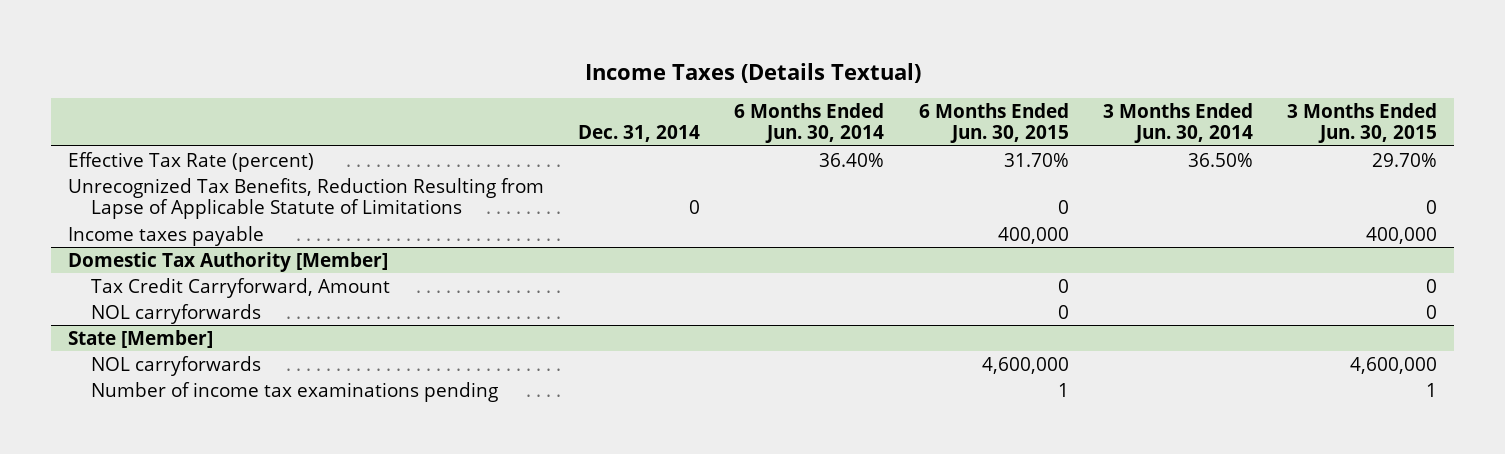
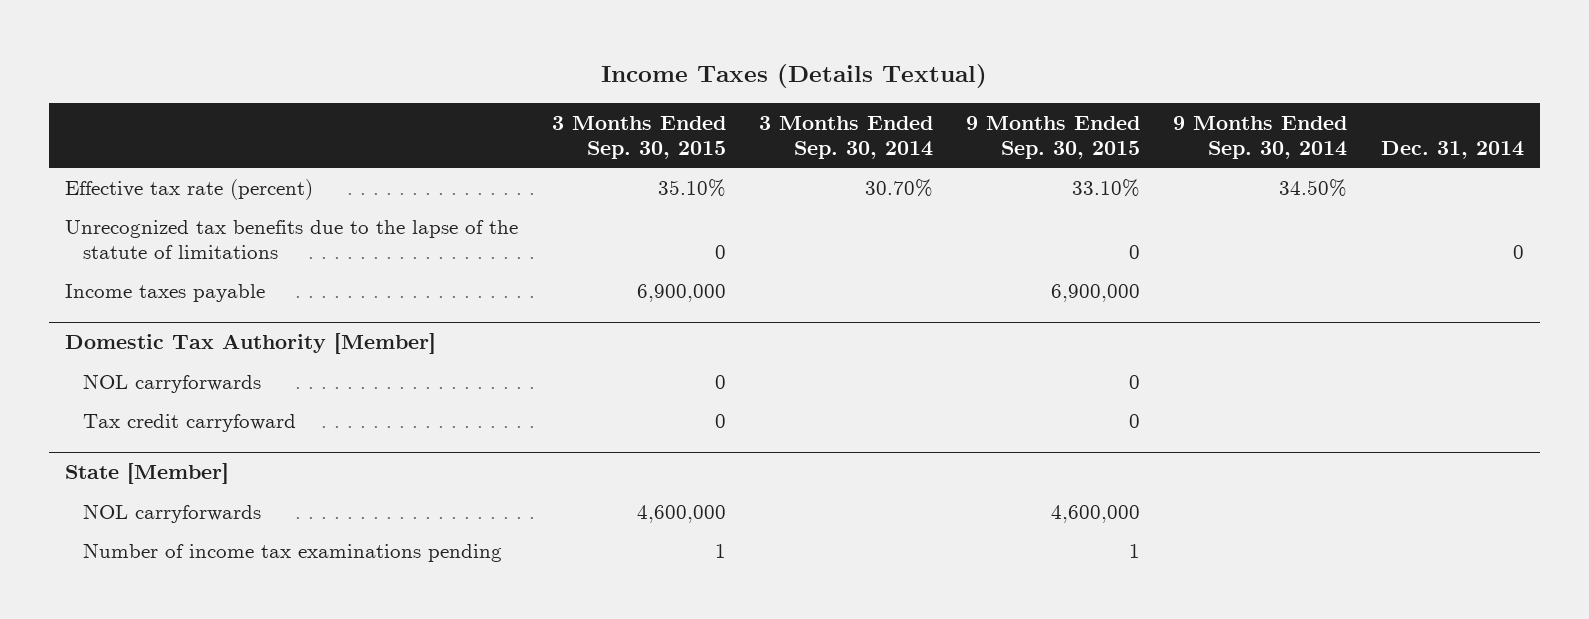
- | Dec. 31, 2014 | 6 Months Ended Jun. 30, 2014 | 6 Months Ended Jun. 30, 2015 | 3 Months Ended Jun. 30, 2014 | 3 Months Ended Jun. 30, 2015
+ | 3 Months Ended Sep. 30, 2015 | 3 Months Ended Sep. 30, 2014 | 9 Months Ended Sep. 30, 2015 | 9 Months Ended Sep. 30, 2014 | Dec. 31, 2014
- Effective Tax Rate (percent) | | 36.40% | 31.70% | 36.50% | 29.70%
- Unrecognized Tax Benefits, Reduction Resulting from Lapse of Applicable Statute of Limitations | 0 | | 0 | | 0
+ Effective tax rate (percent) | 35.10% | 30.70% | 33.10% | 34.50% |
+ Unrecognized tax benefits due to the lapse of the statute of limitations | 0 | | 0 | | 0
@ Domestic Tax Authority [Member]
- Tax Credit Carryforward, Amount | | | 0 | | 0
+ Tax credit carryfoward | 0 | | 0 | |

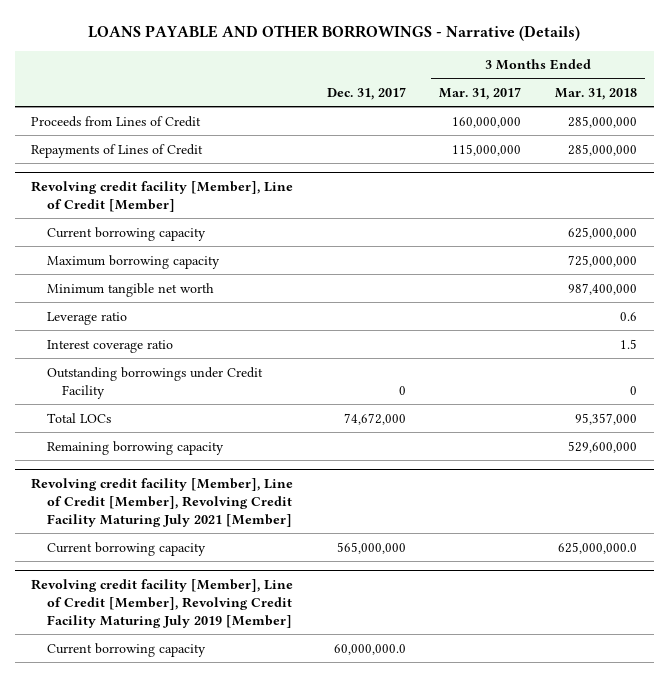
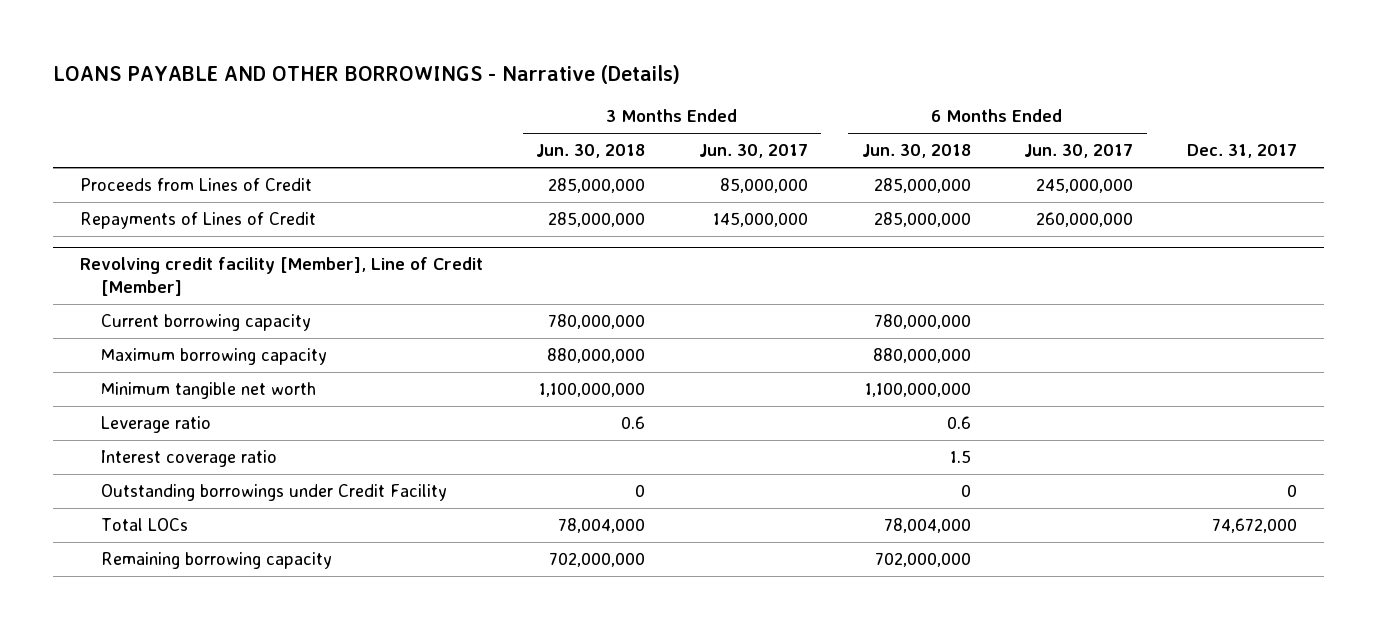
- | Dec. 31, 2017 | 3 Months Ended Mar. 31, 2017 | 3 Months Ended Mar. 31, 2018
+ | 3 Months Ended Jun. 30, 2018 | 3 Months Ended Jun. 30, 2017 | 6 Months Ended Jun. 30, 2018 | 6 Months Ended Jun. 30, 2017 | Dec. 31, 2017
- Revolving credit facility [Member], Line of Credit [Member], Revolving Credit Facility Maturing July 2021 [Member]
- Current borrowing capacity | 565,000,000 | | 625,000,000.0
- Revolving credit facility [Member], Line of Credit [Member], Revolving Credit Facility Maturing July 2019 [Member]
- Current borrowing capacity | 60,000,000.0 | |

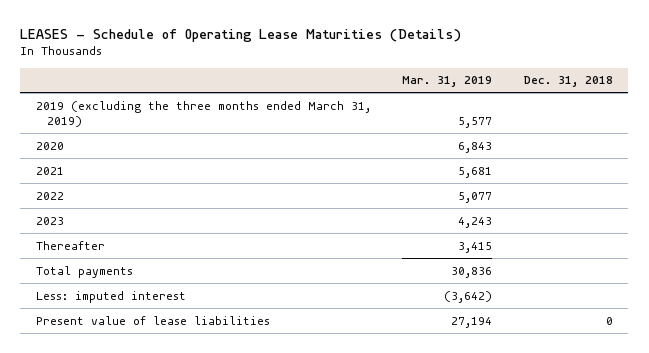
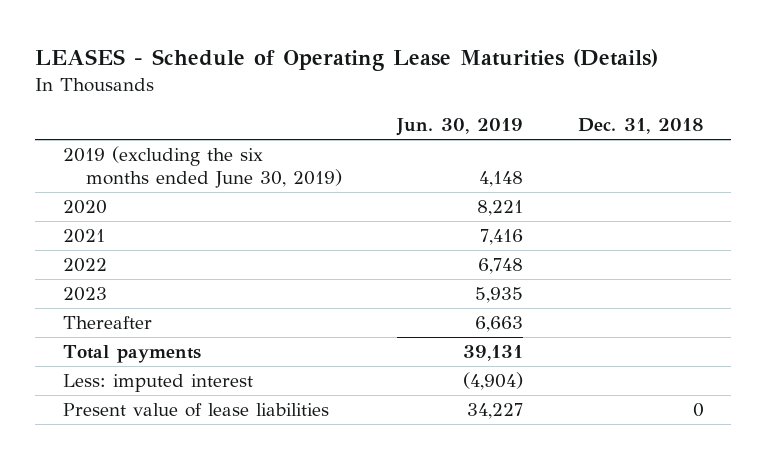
- | Mar. 31, 2019 | Dec. 31, 2018
+ | Jun. 30, 2019 | Dec. 31, 2018
- 2019 (excluding the three months ended March 31, 2019) | 5,577 |
+ 2019 (excluding the six months ended June 30, 2019) | 4,148 |

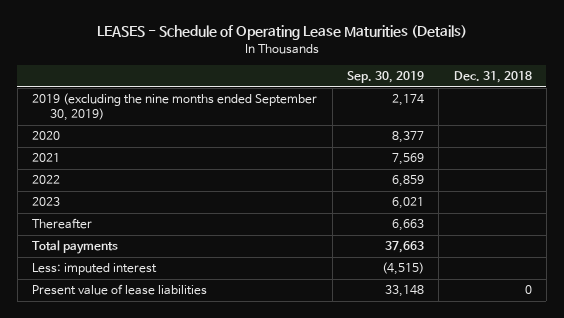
- | Jun. 30, 2019 | Dec. 31, 2018
+ | Sep. 30, 2019 | Dec. 31, 2018
- 2019 (excluding the six months ended June 30, 2019) | 4,148 |
+ 2019 (excluding the nine months ended September 30, 2019) | 2,174 |

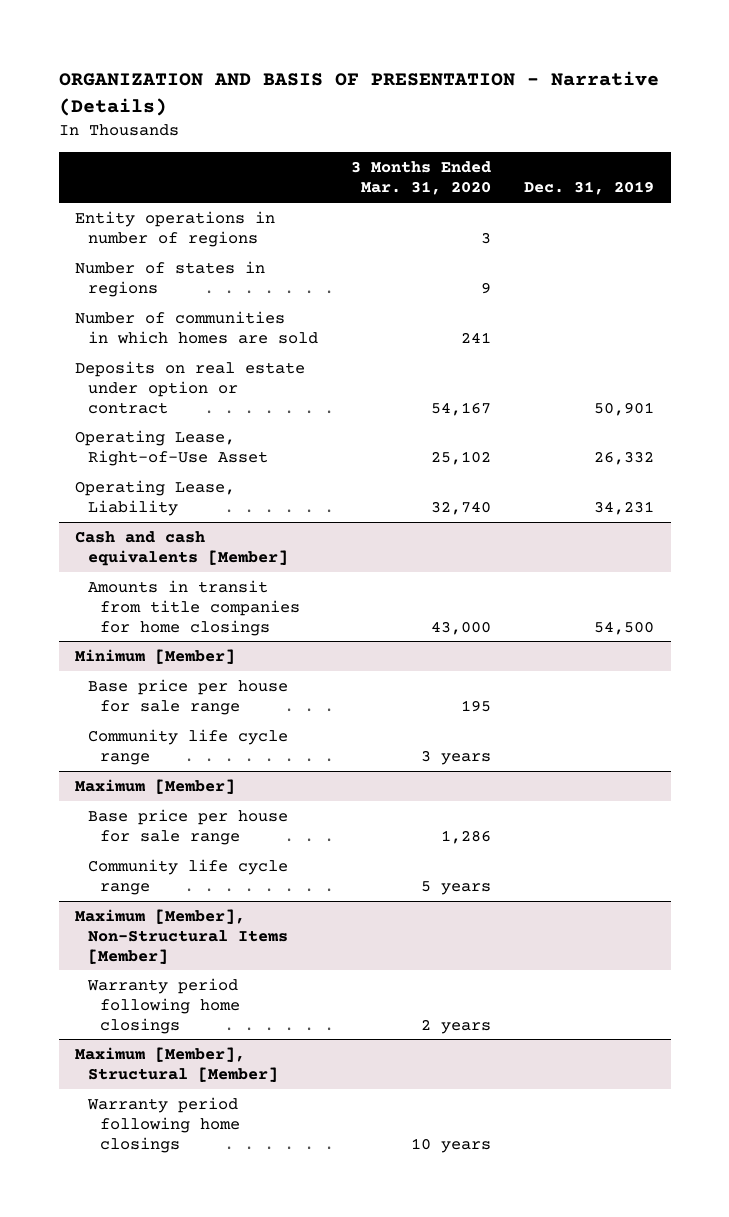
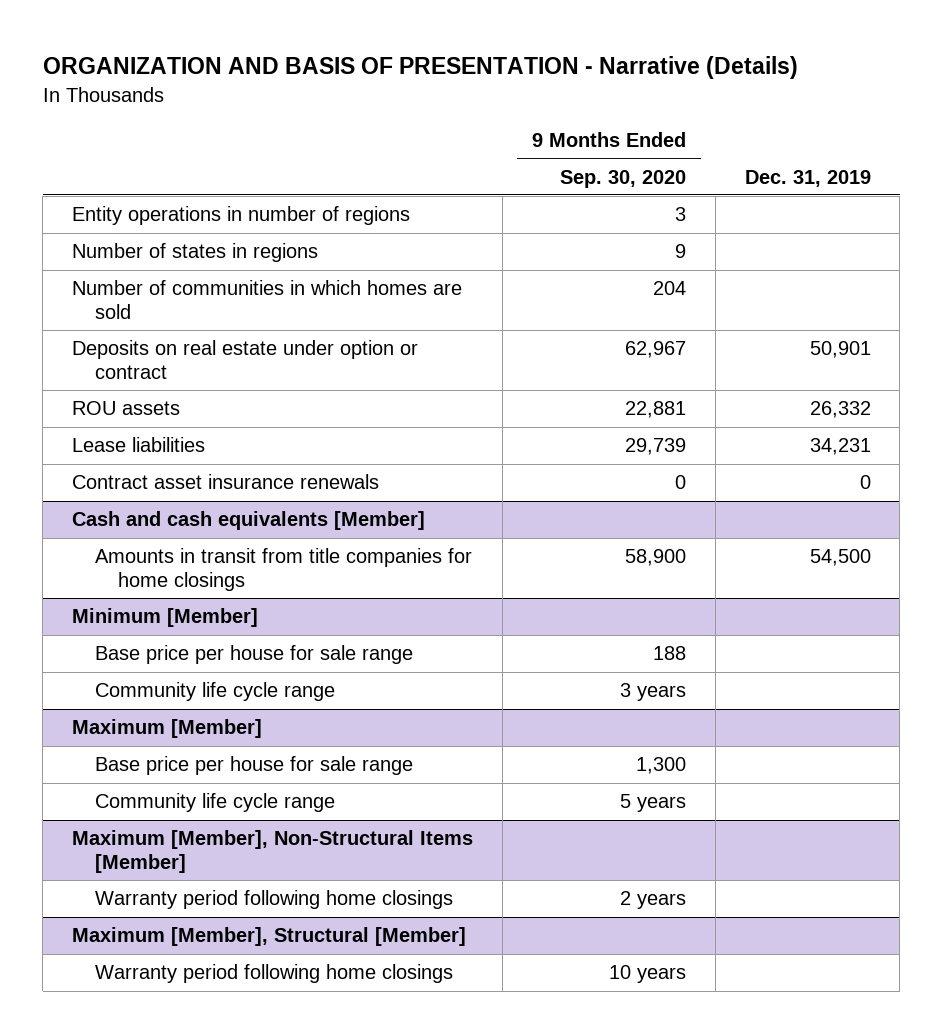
- | 3 Months Ended Mar. 31, 2020 | Dec. 31, 2019
+ | 9 Months Ended Sep. 30, 2020 | Dec. 31, 2019
- Operating Lease, Right-of-Use Asset | 25,102 | 26,332
- Operating Lease, Liability | 32,740 | 34,231
+ ROU assets | 22,881 | 26,332
+ Lease liabilities | 29,739 | 34,231
+ Contract asset insurance renewals | 0 | 0

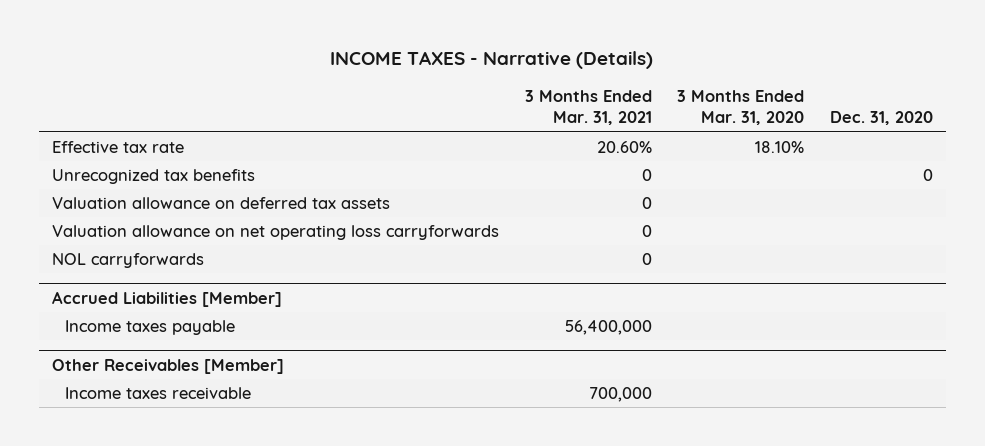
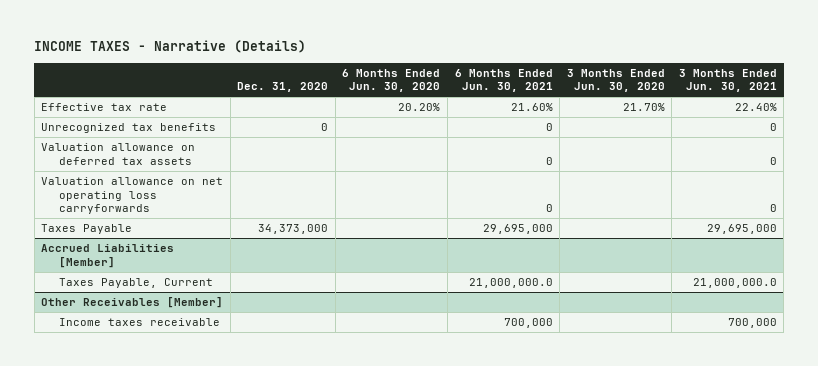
- | 3 Months Ended Mar. 31, 2021 | 3 Months Ended Mar. 31, 2020 | Dec. 31, 2020
+ | Dec. 31, 2020 | 6 Months Ended Jun. 30, 2020 | 6 Months Ended Jun. 30, 2021 | 3 Months Ended Jun. 30, 2020 | 3 Months Ended Jun. 30, 2021
- NOL carryforwards | 0 | |
+ Taxes Payable | 34,373,000 | | 29,695,000 | | 29,695,000
@ Accrued Liabilities [Member]
- Income taxes payable | 56,400,000 | |
+ Taxes Payable, Current | | | 21,000,000.0 | | 21,000,000.0

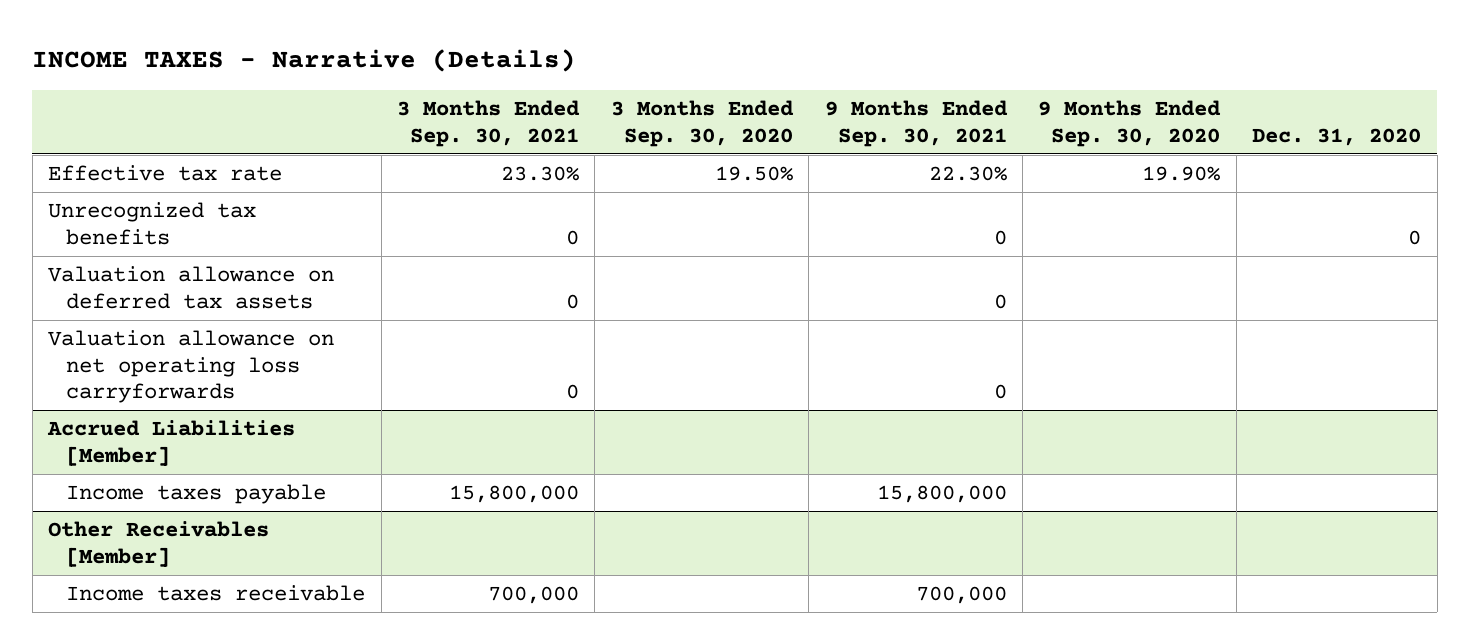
- | Dec. 31, 2020 | 6 Months Ended Jun. 30, 2020 | 6 Months Ended Jun. 30, 2021 | 3 Months Ended Jun. 30, 2020 | 3 Months Ended Jun. 30, 2021
+ | 3 Months Ended Sep. 30, 2021 | 3 Months Ended Sep. 30, 2020 | 9 Months Ended Sep. 30, 2021 | 9 Months Ended Sep. 30, 2020 | Dec. 31, 2020
- Taxes Payable | 34,373,000 | | 29,695,000 | | 29,695,000
@ Accrued Liabilities [Member]
- Taxes Payable, Current | | | 21,000,000.0 | | 21,000,000.0
+ Income taxes payable | 15,800,000 | | 15,800,000 | |

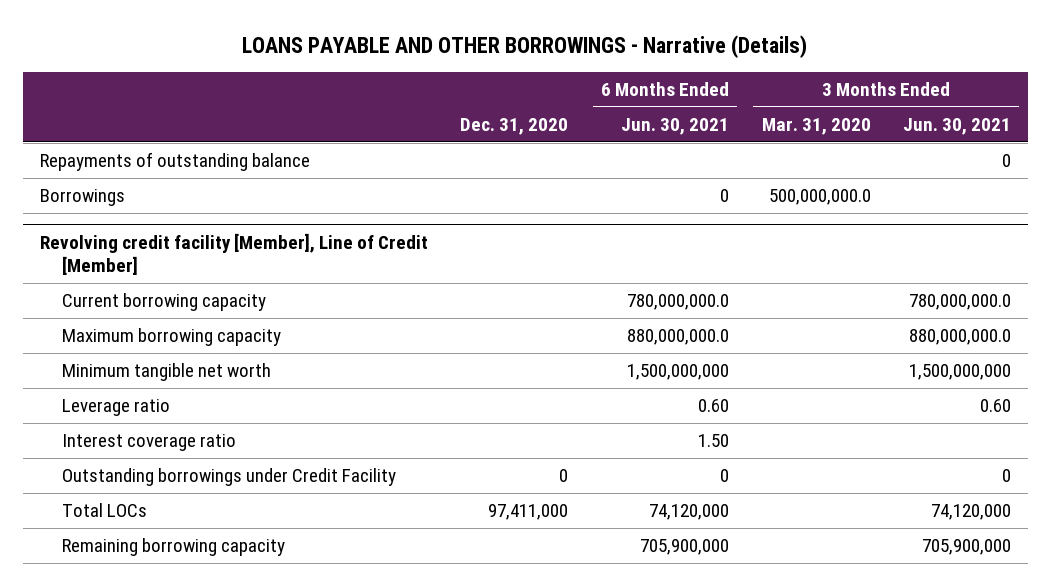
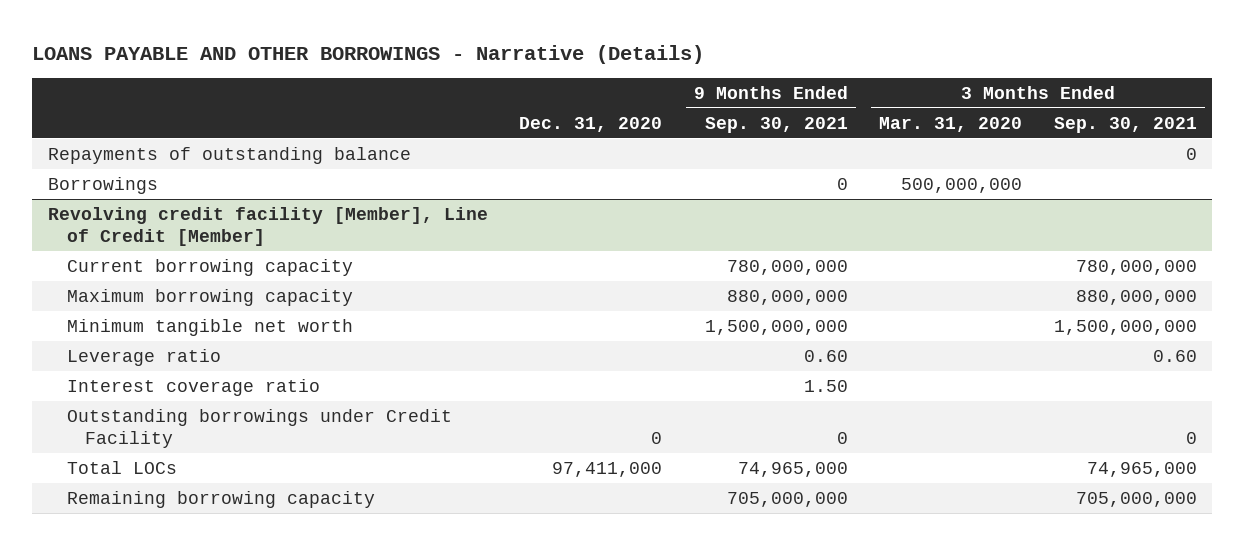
- | Dec. 31, 2020 | 6 Months Ended Jun. 30, 2021 | 3 Months Ended Mar. 31, 2020 | 3 Months Ended Jun. 30, 2021
+ | Dec. 31, 2020 | 9 Months Ended Sep. 30, 2021 | 3 Months Ended Mar. 31, 2020 | 3 Months Ended Sep. 30, 2021
- Borrowings | | 0 | 500,000,000.0 |
+ Borrowings | | 0 | 500,000,000 |

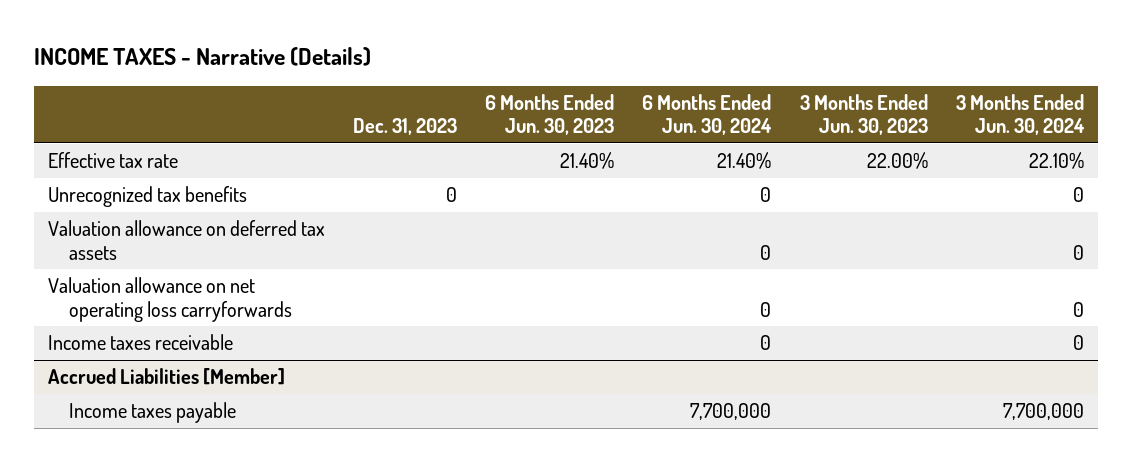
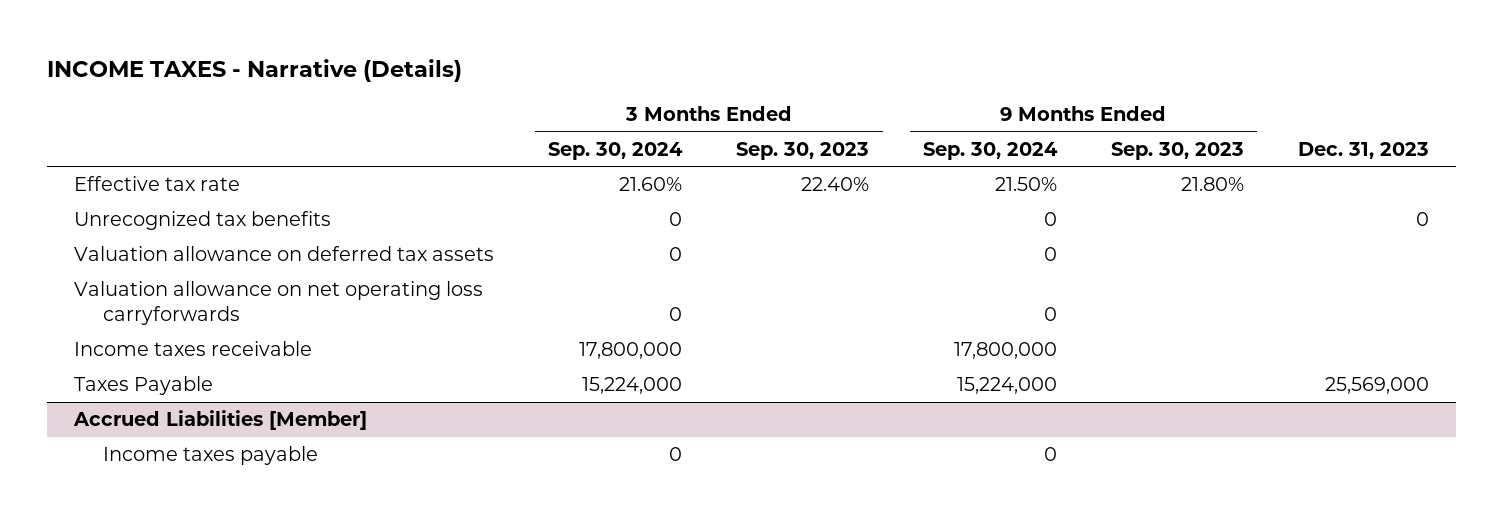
- | Dec. 31, 2023 | 6 Months Ended Jun. 30, 2023 | 6 Months Ended Jun. 30, 2024 | 3 Months Ended Jun. 30, 2023 | 3 Months Ended Jun. 30, 2024
+ | 3 Months Ended Sep. 30, 2024 | 3 Months Ended Sep. 30, 2023 | 9 Months Ended Sep. 30, 2024 | 9 Months Ended Sep. 30, 2023 | Dec. 31, 2023
+ Taxes Payable | 15,224,000 | | 15,224,000 | | 25,569,000

